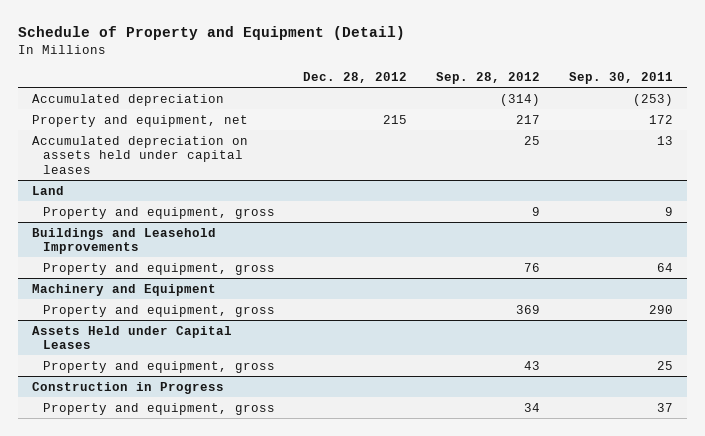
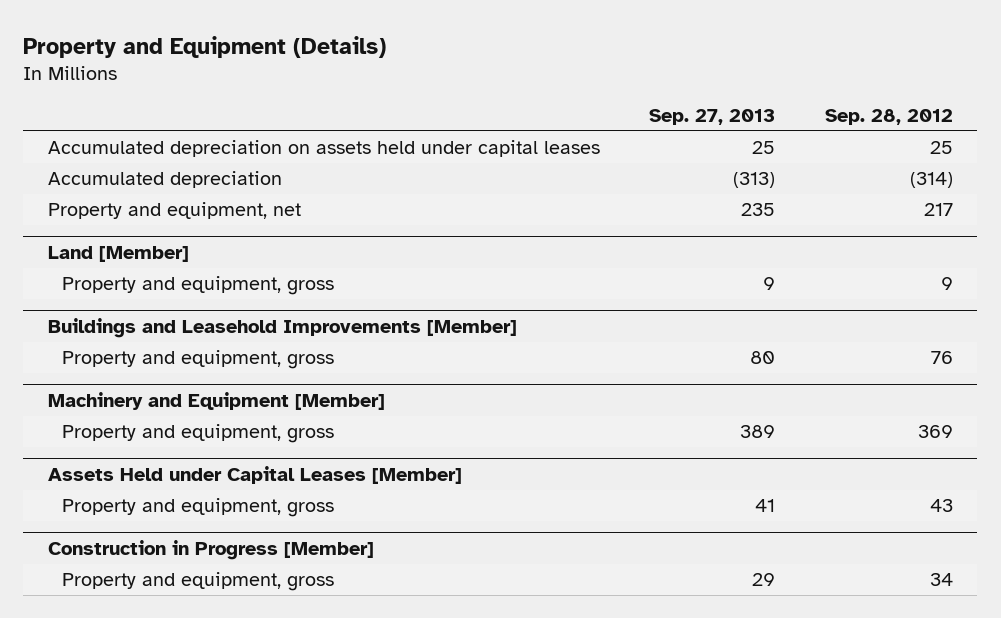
- Schedule of Property and Equipment (Detail)
+ Property and Equipment (Details)
- | Dec. 28, 2012 | Sep. 28, 2012 | Sep. 30, 2011
+ | Sep. 27, 2013 | Sep. 28, 2012
moved up: Accumulated depreciation on assets held under capital leases | 25 | 25
- Land
+ Land [Member]
- Buildings and Leasehold Improvements
+ Buildings and Leasehold Improvements [Member]
- Machinery and Equipment
+ Machinery and Equipment [Member]
- Assets Held under Capital Leases
+ Assets Held under Capital Leases [Member]
- Construction in Progress
+ Construction in Progress [Member]

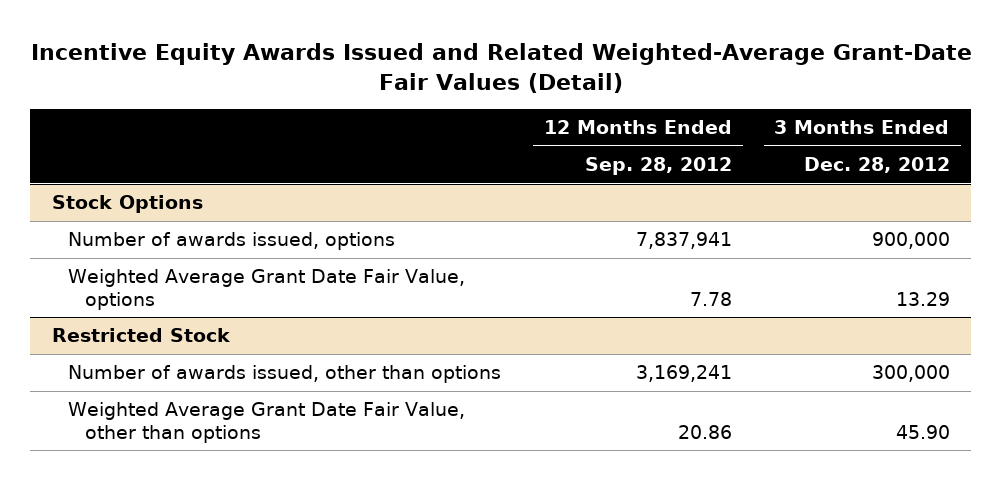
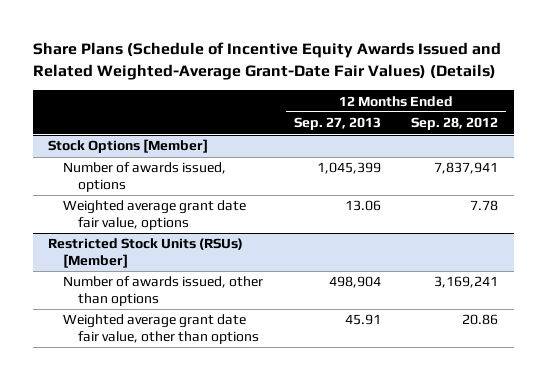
- Incentive Equity Awards Issued and Related Weighted-Average Grant-Date Fair Values (Detail)
+ Share Plans (Schedule of Incentive Equity Awards Issued and Related Weighted-Average Grant-Date Fair Values) (Details)
- | 12 Months Ended Sep. 28, 2012 | 3 Months Ended Dec. 28, 2012
+ | 12 Months Ended Sep. 27, 2013 | 12 Months Ended Sep. 28, 2012
- Stock Options
+ Stock Options [Member]
- Weighted Average Grant Date Fair Value, options | 7.78 | 13.29
- Restricted Stock
+ Weighted average grant date fair value, options | 13.06 | 7.78
+ Restricted Stock Units (RSUs) [Member]
- Weighted Average Grant Date Fair Value, other than options | 20.86 | 45.90
+ Weighted average grant date fair value, other than options | 45.91 | 20.86

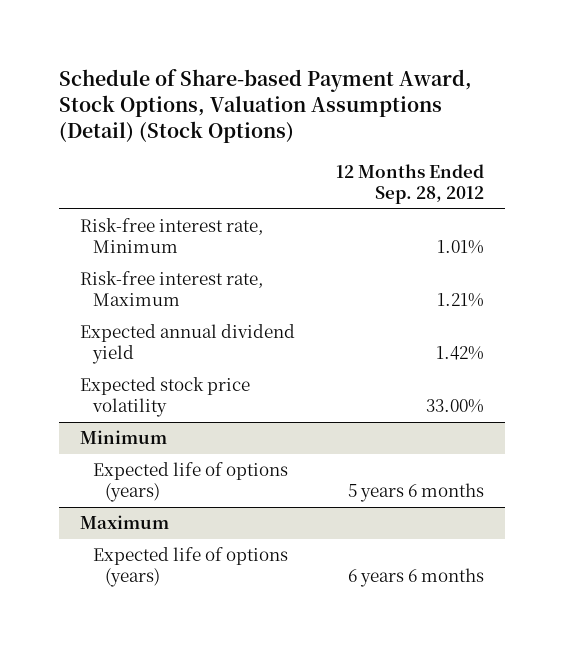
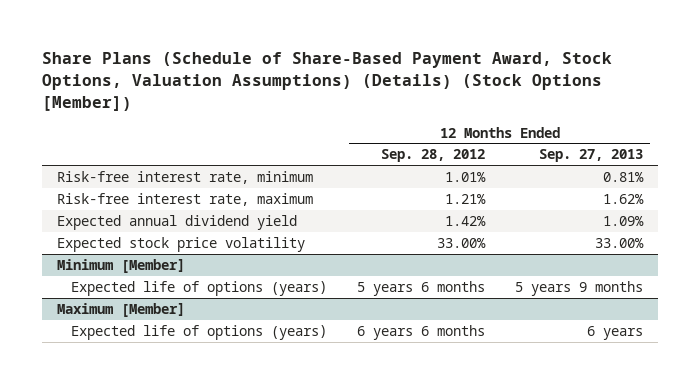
- Schedule of Share-based Payment Award, Stock Options, Valuation Assumptions (Detail) (Stock Options)
+ Share Plans (Schedule of Share-Based Payment Award, Stock Options, Valuation Assumptions) (Details) (Stock Options [Member])
- | 12 Months Ended Sep. 28, 2012
+ | 12 Months Ended Sep. 28, 2012 | 12 Months Ended Sep. 27, 2013
- Risk-free interest rate, Minimum | 1.01%
- Risk-free interest rate, Maximum | 1.21%
+ Risk-free interest rate, minimum | 1.01% | 0.81%
+ Risk-free interest rate, maximum | 1.21% | 1.62%
- Minimum
+ Minimum [Member]
- Maximum
+ Maximum [Member]

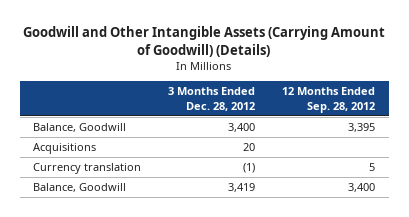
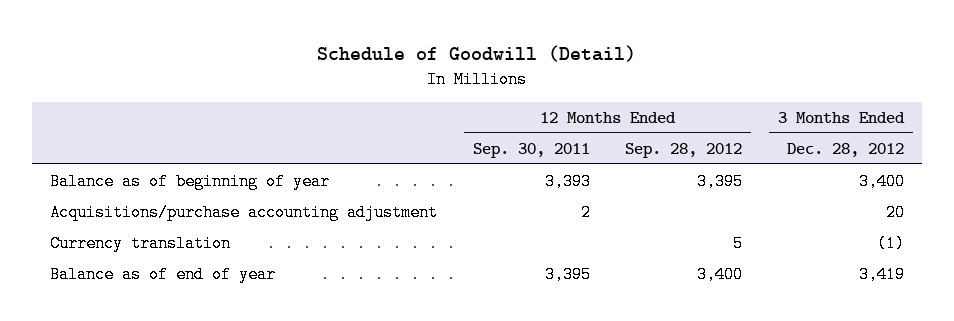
- Goodwill and Other Intangible Assets (Carrying Amount of Goodwill) (Details)
+ Schedule of Goodwill (Detail)
- | 3 Months Ended Dec. 28, 2012 | 12 Months Ended Sep. 28, 2012
+ | 12 Months Ended Sep. 30, 2011 | 12 Months Ended Sep. 28, 2012 | 3 Months Ended Dec. 28, 2012
- Balance, Goodwill | 3,400 | 3,395
- Acquisitions | 20 |
+ Balance as of beginning of year | 3,393 | 3,395 | 3,400
+ Acquisitions/purchase accounting adjustment | 2 | | 20
- Balance, Goodwill | 3,419 | 3,400
+ Balance as of end of year | 3,395 | 3,400 | 3,419

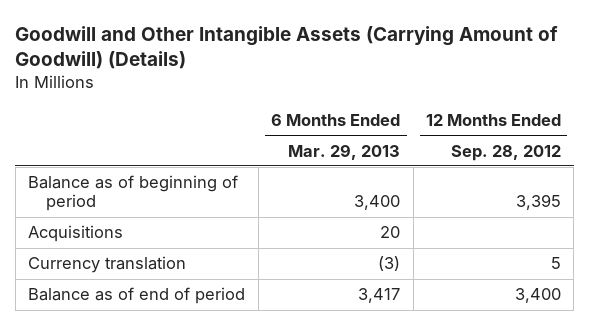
- Schedule of Goodwill (Detail)
+ Goodwill and Other Intangible Assets (Carrying Amount of Goodwill) (Details)
- | 12 Months Ended Sep. 30, 2011 | 12 Months Ended Sep. 28, 2012 | 3 Months Ended Dec. 28, 2012
+ | 6 Months Ended Mar. 29, 2013 | 12 Months Ended Sep. 28, 2012
- Balance as of beginning of year | 3,393 | 3,395 | 3,400
- Acquisitions/purchase accounting adjustment | 2 | | 20
+ Balance as of beginning of period | 3,400 | 3,395
+ Acquisitions | 20 |
- Balance as of end of year | 3,395 | 3,400 | 3,419
+ Balance as of end of period | 3,417 | 3,400

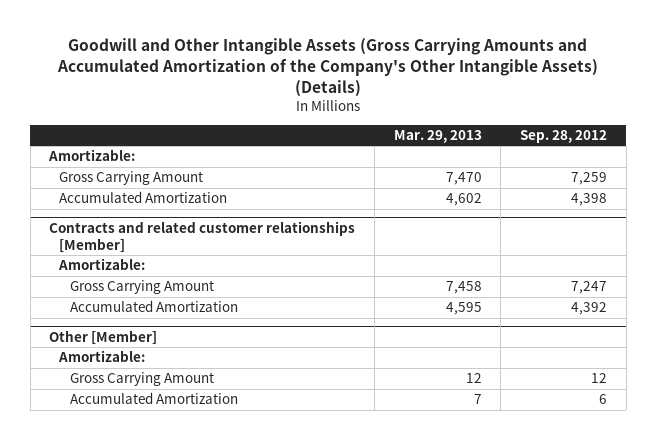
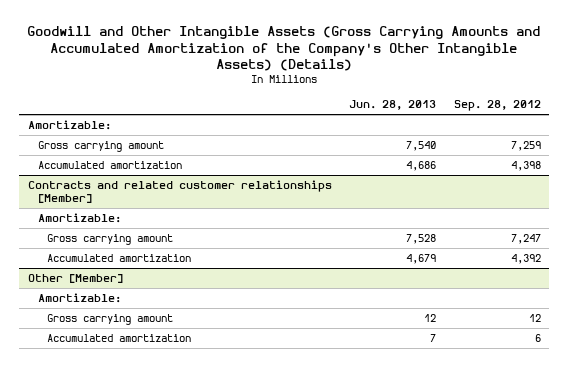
- | Mar. 29, 2013 | Sep. 28, 2012
+ | Jun. 28, 2013 | Sep. 28, 2012
- Gross Carrying Amount | 7,470 | 7,259
- Accumulated Amortization | 4,602 | 4,398
+ Gross carrying amount | 7,540 | 7,259
+ Accumulated amortization | 4,686 | 4,398
@ Contracts and related customer relationships [Member]
- Gross Carrying Amount | 7,458 | 7,247
- Accumulated Amortization | 4,595 | 4,392
+ Gross carrying amount | 7,528 | 7,247
+ Accumulated amortization | 4,679 | 4,392
@ Other [Member]
- Gross Carrying Amount | 12 | 12
- Accumulated Amortization | 7 | 6
+ Gross carrying amount | 12 | 12
+ Accumulated amortization | 7 | 6

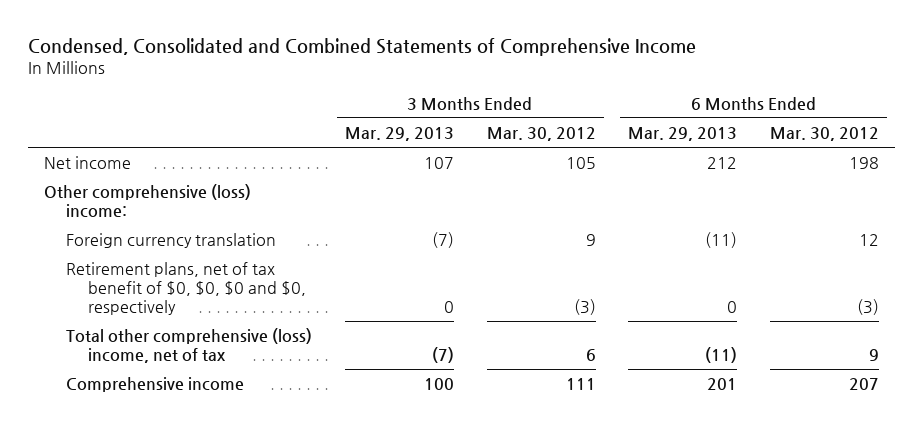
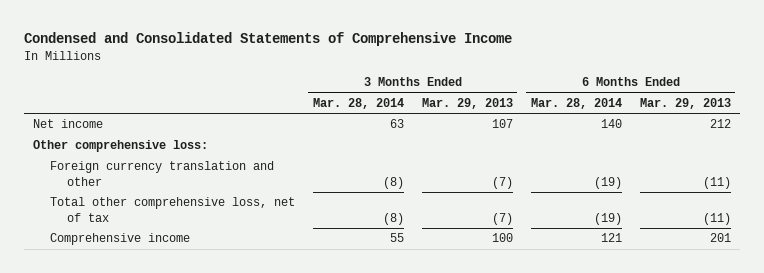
- Condensed, Consolidated and Combined Statements of Comprehensive Income
+ Condensed and Consolidated Statements of Comprehensive Income
- | 3 Months Ended Mar. 29, 2013 | 3 Months Ended Mar. 30, 2012 | 6 Months Ended Mar. 29, 2013 | 6 Months Ended Mar. 30, 2012
+ | 3 Months Ended Mar. 28, 2014 | 3 Months Ended Mar. 29, 2013 | 6 Months Ended Mar. 28, 2014 | 6 Months Ended Mar. 29, 2013
- Other comprehensive (loss) income:
- Foreign currency translation | (7) | 9 | (11) | 12
- Retirement plans, net of tax benefit of $0, $0, $0 and $0, respectively | 0 | (3) | 0 | (3)
- Total other comprehensive (loss) income, net of tax | (7) | 6 | (11) | 9
+ Other comprehensive loss:
+ Foreign currency translation and other | (8) | (7) | (19) | (11)
+ Total other comprehensive loss, net of tax | (8) | (7) | (19) | (11)

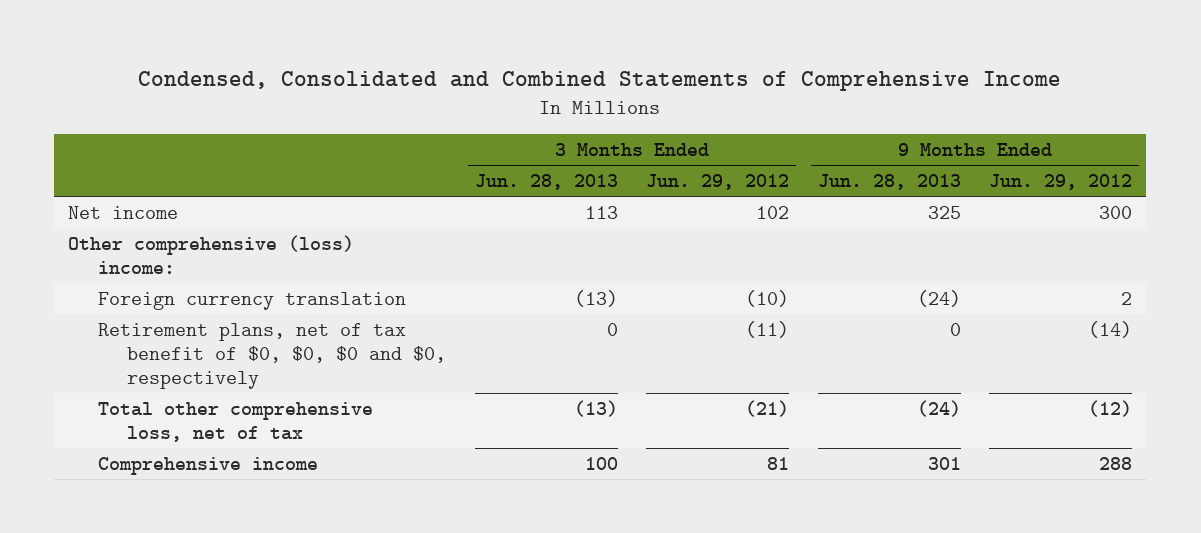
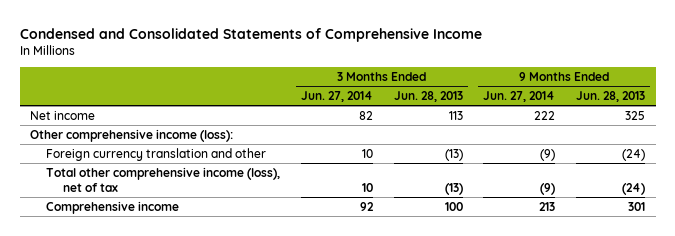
- Condensed, Consolidated and Combined Statements of Comprehensive Income
+ Condensed and Consolidated Statements of Comprehensive Income
- | 3 Months Ended Jun. 28, 2013 | 3 Months Ended Jun. 29, 2012 | 9 Months Ended Jun. 28, 2013 | 9 Months Ended Jun. 29, 2012
+ | 3 Months Ended Jun. 27, 2014 | 3 Months Ended Jun. 28, 2013 | 9 Months Ended Jun. 27, 2014 | 9 Months Ended Jun. 28, 2013
- Other comprehensive (loss) income:
- Foreign currency translation | (13) | (10) | (24) | 2
- Retirement plans, net of tax benefit of $0, $0, $0 and $0, respectively | 0 | (11) | 0 | (14)
- Total other comprehensive loss, net of tax | (13) | (21) | (24) | (12)
+ Other comprehensive income (loss):
+ Foreign currency translation and other | 10 | (13) | (9) | (24)
+ Total other comprehensive income (loss), net of tax | 10 | (13) | (9) | (24)

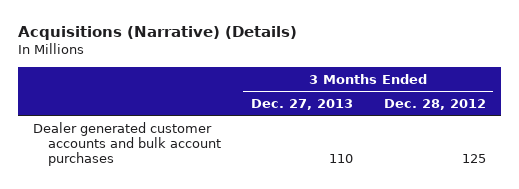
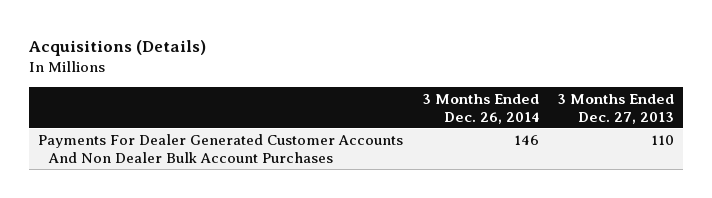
- Acquisitions (Narrative) (Details)
+ Acquisitions (Details)
- | 3 Months Ended Dec. 27, 2013 | 3 Months Ended Dec. 28, 2012
+ | 3 Months Ended Dec. 26, 2014 | 3 Months Ended Dec. 27, 2013
- Dealer generated customer accounts and bulk account purchases | 110 | 125
+ Payments For Dealer Generated Customer Accounts And Non Dealer Bulk Account Purchases | 146 | 110

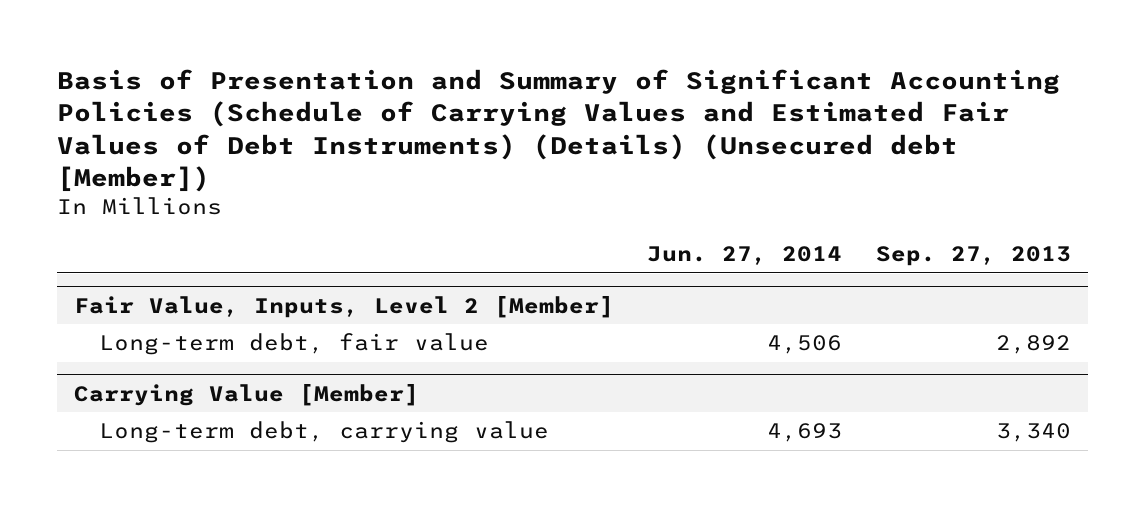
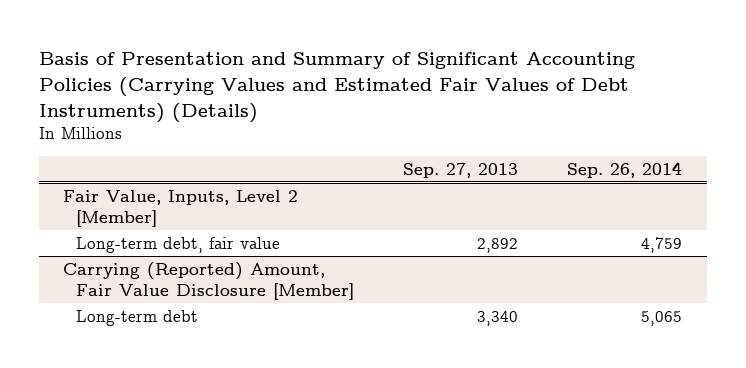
- Basis of Presentation and Summary of Significant Accounting Policies (Schedule of Carrying Values and Estimated Fair Values of Debt Instruments) (Details) (Unsecured debt [Member])
+ Basis of Presentation and Summary of Significant Accounting Policies (Carrying Values and Estimated Fair Values of Debt Instruments) (Details)
- | Jun. 27, 2014 | Sep. 27, 2013
+ | Sep. 27, 2013 | Sep. 26, 2014
- Carrying Value [Member]
- Long-term debt, carrying value | 4,693 | 3,340
+ Carrying (Reported) Amount, Fair Value Disclosure [Member]
+ Long-term debt | 3,340 | 5,065

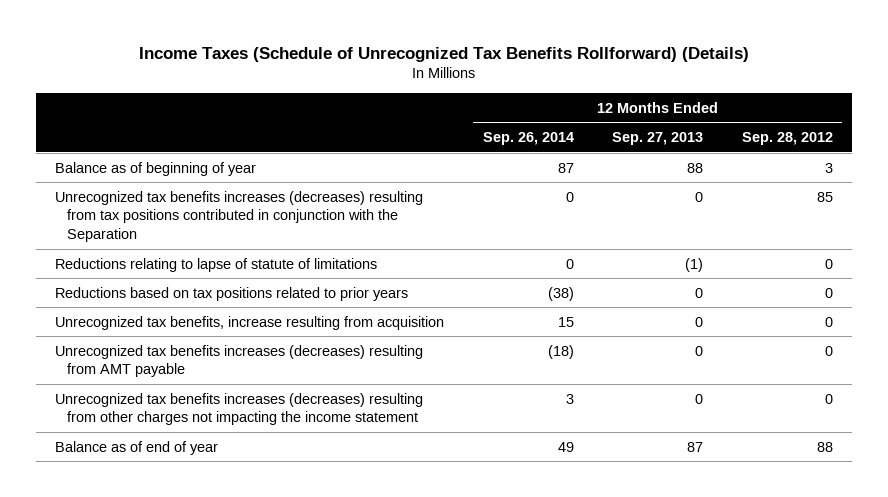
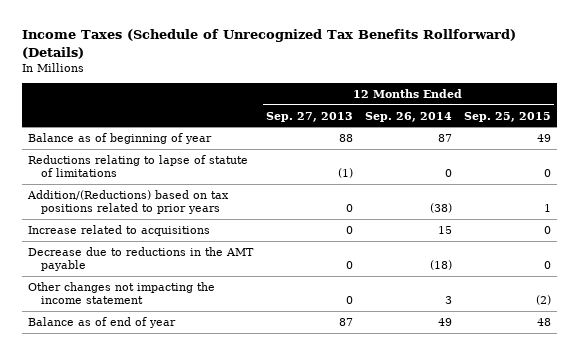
- | 12 Months Ended Sep. 26, 2014 | 12 Months Ended Sep. 27, 2013 | 12 Months Ended Sep. 28, 2012
+ | 12 Months Ended Sep. 27, 2013 | 12 Months Ended Sep. 26, 2014 | 12 Months Ended Sep. 25, 2015
- Unrecognized tax benefits increases (decreases) resulting from tax positions contributed in conjunction with the Separation | 0 | 0 | 85
- Reductions based on tax positions related to prior years | (38) | 0 | 0
- Unrecognized tax benefits, increase resulting from acquisition | 15 | 0 | 0
- Unrecognized tax benefits increases (decreases) resulting from AMT payable | (18) | 0 | 0
- Unrecognized tax benefits increases (decreases) resulting from other charges not impacting the income statement | 3 | 0 | 0
+ Addition/(Reductions) based on tax positions related to prior years | 0 | (38) | 1
+ Increase related to acquisitions | 0 | 15 | 0
+ Decrease due to reductions in the AMT payable | 0 | (18) | 0
+ Other changes not impacting the income statement | 0 | 3 | (2)

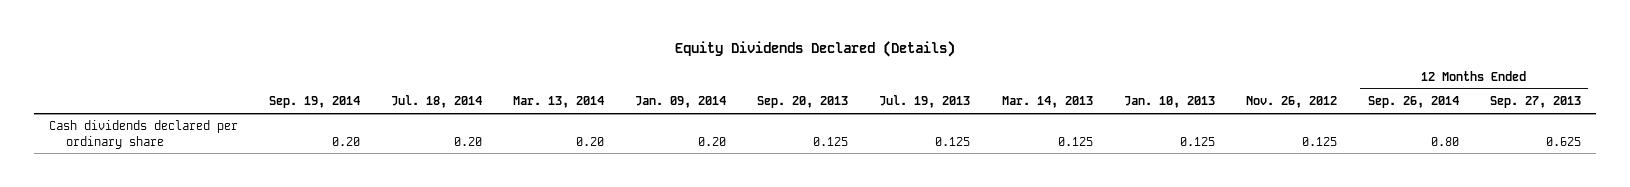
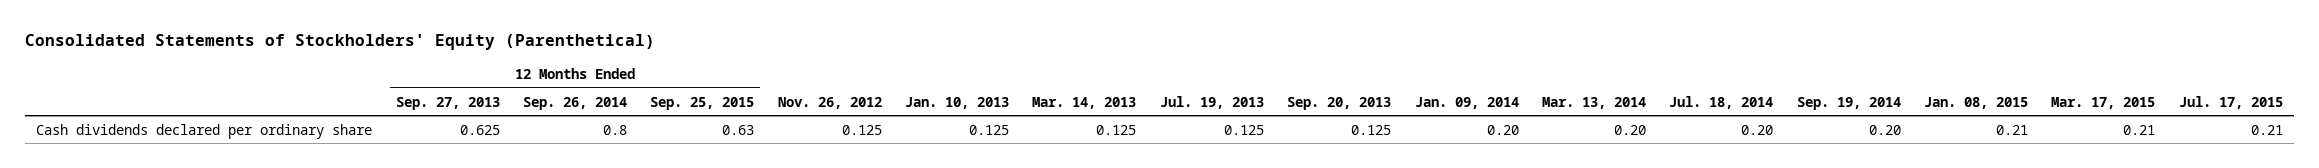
- Equity Dividends Declared (Details)
+ Consolidated Statements of Stockholders' Equity (Parenthetical)
- | Sep. 19, 2014 | Jul. 18, 2014 | Mar. 13, 2014 | Jan. 09, 2014 | Sep. 20, 2013 | Jul. 19, 2013 | Mar. 14, 2013 | Jan. 10, 2013 | Nov. 26, 2012 | 12 Months Ended Sep. 26, 2014 | 12 Months Ended Sep. 27, 2013
+ | 12 Months Ended Sep. 27, 2013 | 12 Months Ended Sep. 26, 2014 | 12 Months Ended Sep. 25, 2015 | Nov. 26, 2012 | Jan. 10, 2013 | Mar. 14, 2013 | Jul. 19, 2013 | Sep. 20, 2013 | Jan. 09, 2014 | Mar. 13, 2014 | Jul. 18, 2014 | Sep. 19, 2014 | Jan. 08, 2015 | Mar. 17, 2015 | Jul. 17, 2015
- Cash dividends declared per ordinary share | 0.20 | 0.20 | 0.20 | 0.20 | 0.125 | 0.125 | 0.125 | 0.125 | 0.125 | 0.80 | 0.625
+ Cash dividends declared per ordinary share | 0.625 | 0.8 | 0.63 | 0.125 | 0.125 | 0.125 | 0.125 | 0.125 | 0.20 | 0.20 | 0.20 | 0.20 | 0.21 | 0.21 | 0.21

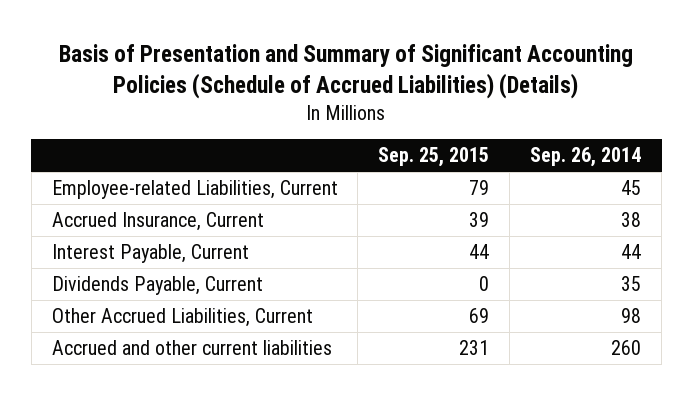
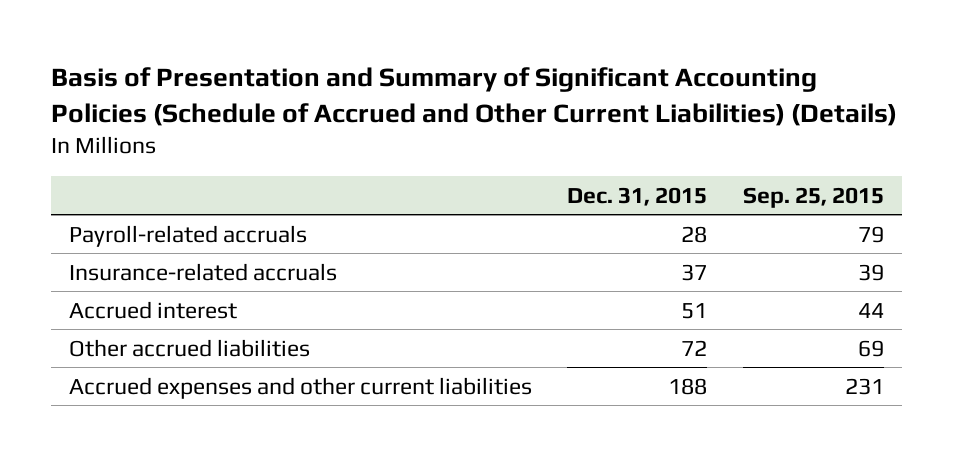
- Basis of Presentation and Summary of Significant Accounting Policies (Schedule of Accrued Liabilities) (Details)
+ Basis of Presentation and Summary of Significant Accounting Policies (Schedule of Accrued and Other Current Liabilities) (Details)
- | Sep. 25, 2015 | Sep. 26, 2014
+ | Dec. 31, 2015 | Sep. 25, 2015
- Employee-related Liabilities, Current | 79 | 45
- Accrued Insurance, Current | 39 | 38
- Interest Payable, Current | 44 | 44
- Dividends Payable, Current | 0 | 35
- Other Accrued Liabilities, Current | 69 | 98
- Accrued and other current liabilities | 231 | 260
+ Payroll-related accruals | 28 | 79
+ Insurance-related accruals | 37 | 39
+ Accrued interest | 51 | 44
+ Other accrued liabilities | 72 | 69
+ Accrued expenses and other current liabilities | 188 | 231

